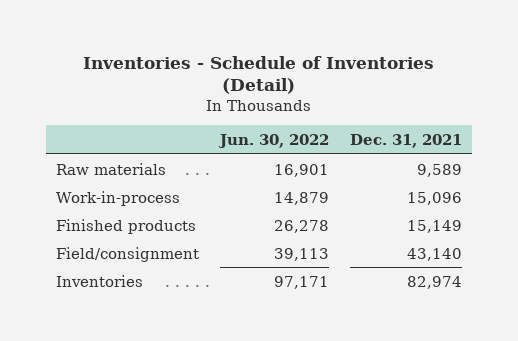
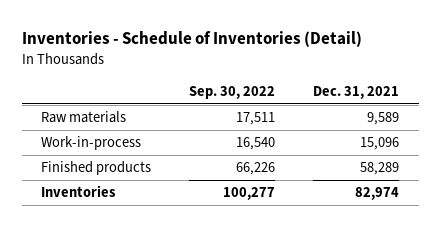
- | Jun. 30, 2022 | Dec. 31, 2021
+ | Sep. 30, 2022 | Dec. 31, 2021
- Finished products | 26,278 | 15,149
- Field/consignment | 39,113 | 43,140
+ Finished products | 66,226 | 58,289

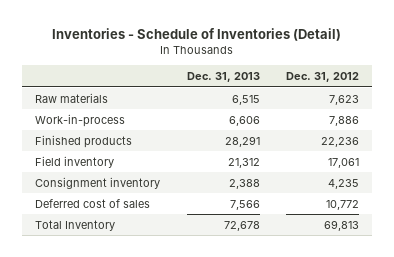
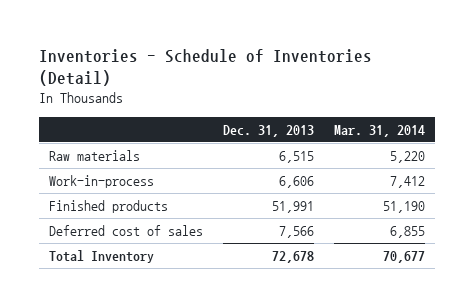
- | Dec. 31, 2013 | Dec. 31, 2012
+ | Dec. 31, 2013 | Mar. 31, 2014
- Finished products | 28,291 | 22,236
- Field inventory | 21,312 | 17,061
- Consignment inventory | 2,388 | 4,235
+ Finished products | 51,991 | 51,190

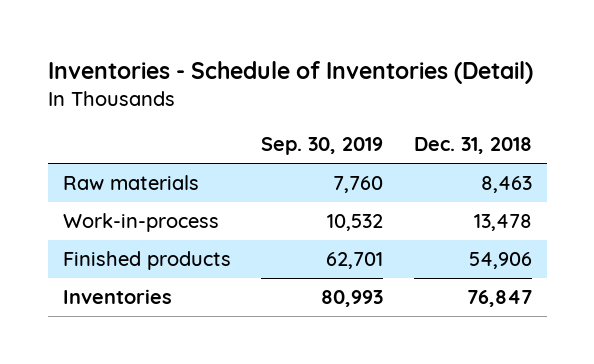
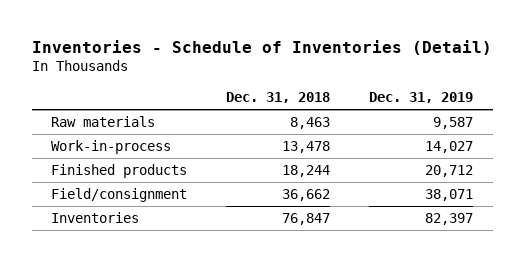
- | Sep. 30, 2019 | Dec. 31, 2018
+ | Dec. 31, 2018 | Dec. 31, 2019
- Finished products | 62,701 | 54,906
+ Finished products | 18,244 | 20,712
+ Field/consignment | 36,662 | 38,071

